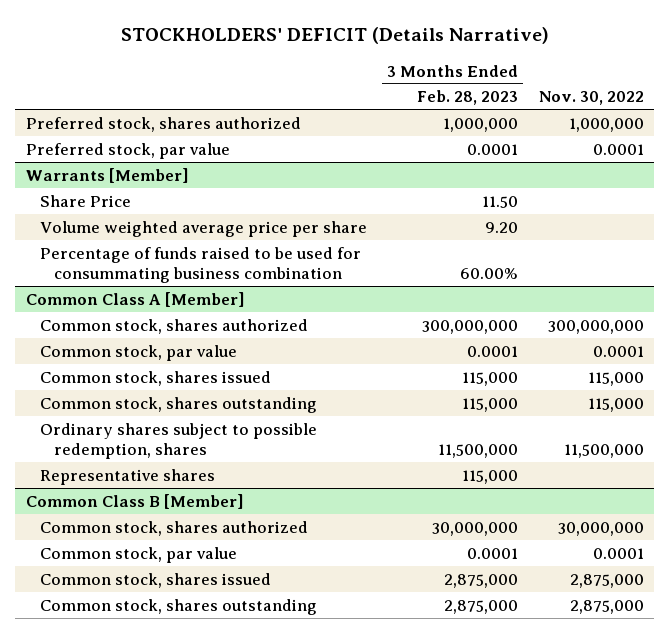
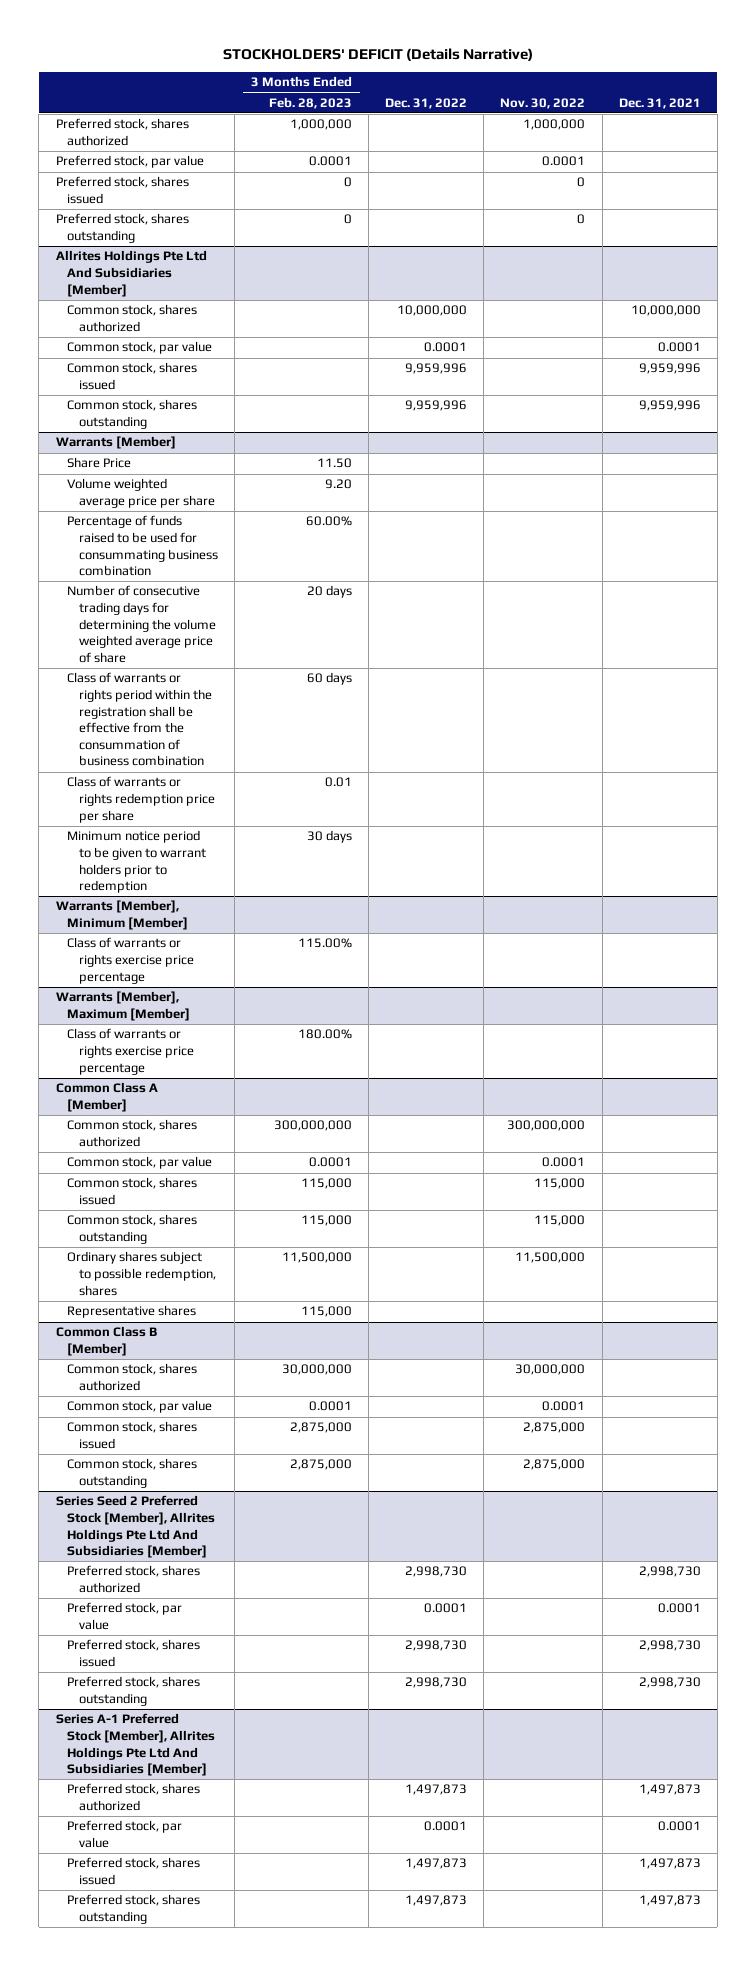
- | 3 Months Ended Feb. 28, 2023 | Nov. 30, 2022
+ | 3 Months Ended Feb. 28, 2023 | Dec. 31, 2022 | Nov. 30, 2022 | Dec. 31, 2021
+ Preferred stock, shares issued | 0 | | 0 |
+ Preferred stock, shares outstanding | 0 | | 0 |
+ Allrites Holdings Pte Ltd And Subsidiaries [Member]
+ Common stock, shares authorized | | 10,000,000 | | 10,000,000
+ Common stock, par value | | 0.0001 | | 0.0001
+ Common stock, shares issued | | 9,959,996 | | 9,959,996
+ Common stock, shares outstanding | | 9,959,996 | | 9,959,996
@ Warrants [Member]
+ Number of consecutive trading days for determining the volume weighted average price of share | 20 days | | |
+ Class of warrants or rights period within the registration shall be effective from the consummation of business combination | 60 days | | |
+ Class of warrants or rights redemption price per share | 0.01 | | |
+ Minimum notice period to be given to warrant holders prior to redemption | 30 days | | |
+ Warrants [Member], Minimum [Member]
+ Class of warrants or rights exercise price percentage | 115.00% | | |
+ Warrants [Member], Maximum [Member]
+ Class of warrants or rights exercise price percentage | 180.00% | | |
+ Series Seed 2 Preferred Stock [Member], Allrites Holdings Pte Ltd And Subsidiaries [Member]
+ Preferred stock, shares authorized | | 2,998,730 | | 2,998,730
+ Preferred stock, par value | | 0.0001 | | 0.0001
+ Preferred stock, shares issued | | 2,998,730 | | 2,998,730
+ Preferred stock, shares outstanding | | 2,998,730 | | 2,998,730
+ Series A-1 Preferred Stock [Member], Allrites Holdings Pte Ltd And Subsidiaries [Member]
+ Preferred stock, shares authorized | | 1,497,873 | | 1,497,873
+ Preferred stock, par value | | 0.0001 | | 0.0001
+ Preferred stock, shares issued | | 1,497,873 | | 1,497,873
+ Preferred stock, shares outstanding | | 1,497,873 | | 1,497,873

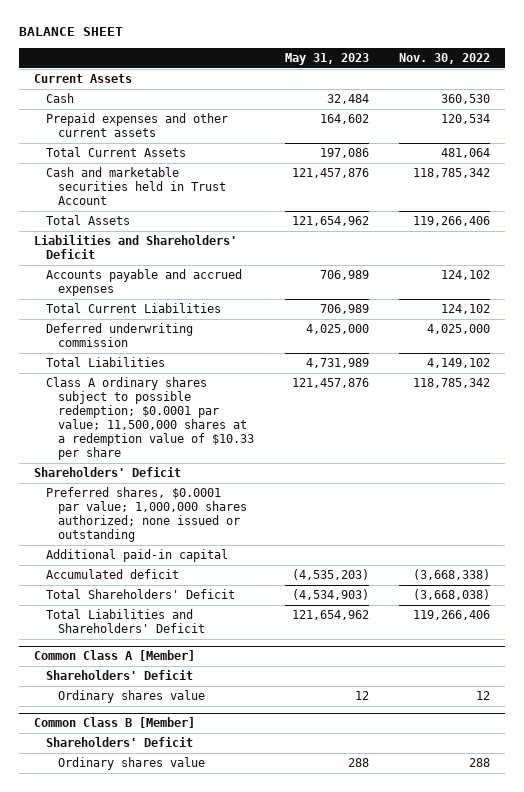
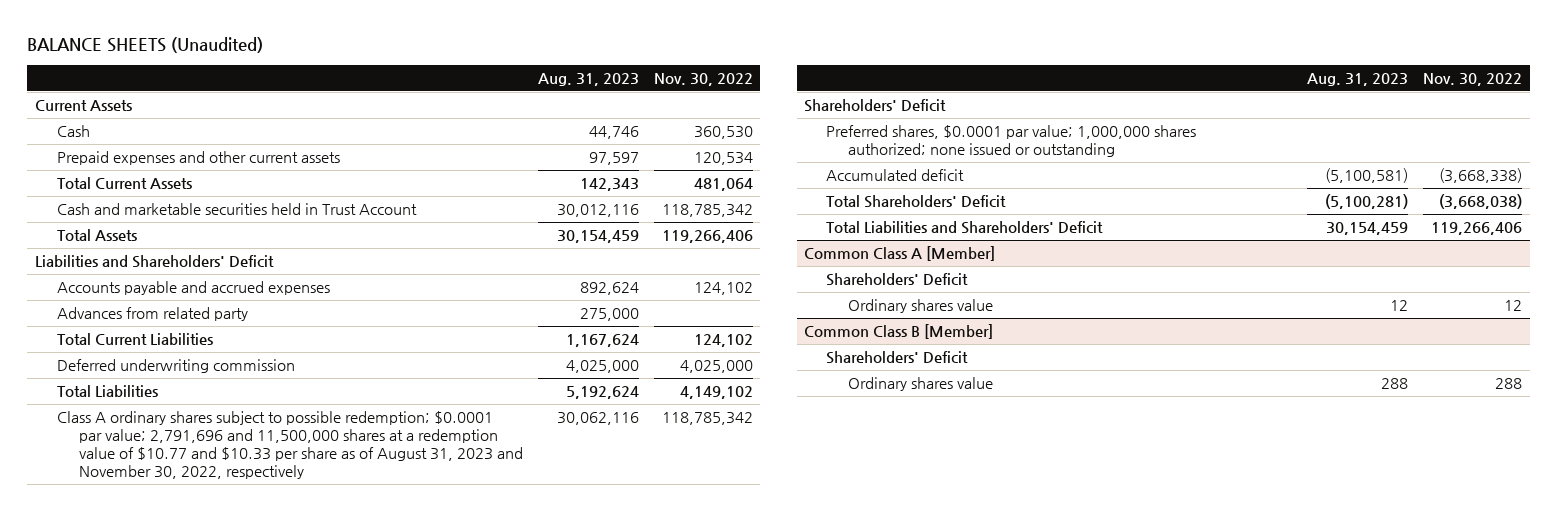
- BALANCE SHEET
+ BALANCE SHEETS (Unaudited)
- | May 31, 2023 | Nov. 30, 2022
+ | Aug. 31, 2023 | Nov. 30, 2022
+ Advances from related party | 275,000 |
- Class A ordinary shares subject to possible redemption; $0.0001 par value; 11,500,000 shares at a redemption value of $10.33 per share | 121,457,876 | 118,785,342
+ Class A ordinary shares subject to possible redemption; $0.0001 par value; 2,791,696 and 11,500,000 shares at a redemption value of $10.77 and $10.33 per share as of August 31, 2023 and November 30, 2022, respectively | 30,062,116 | 118,785,342
- Additional paid-in capital

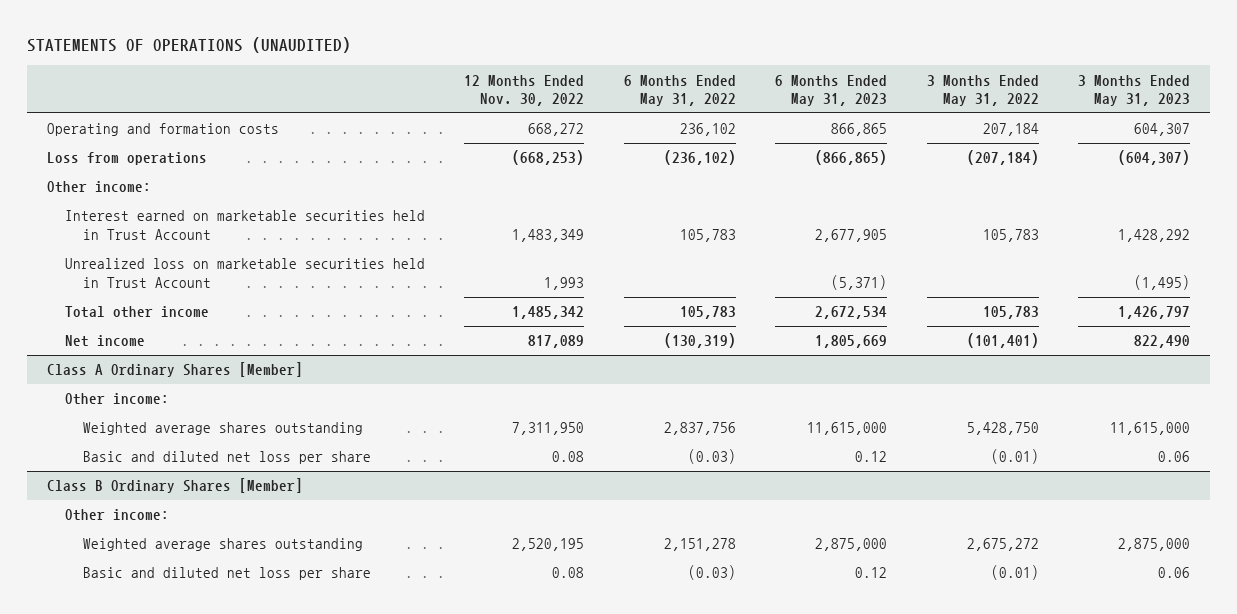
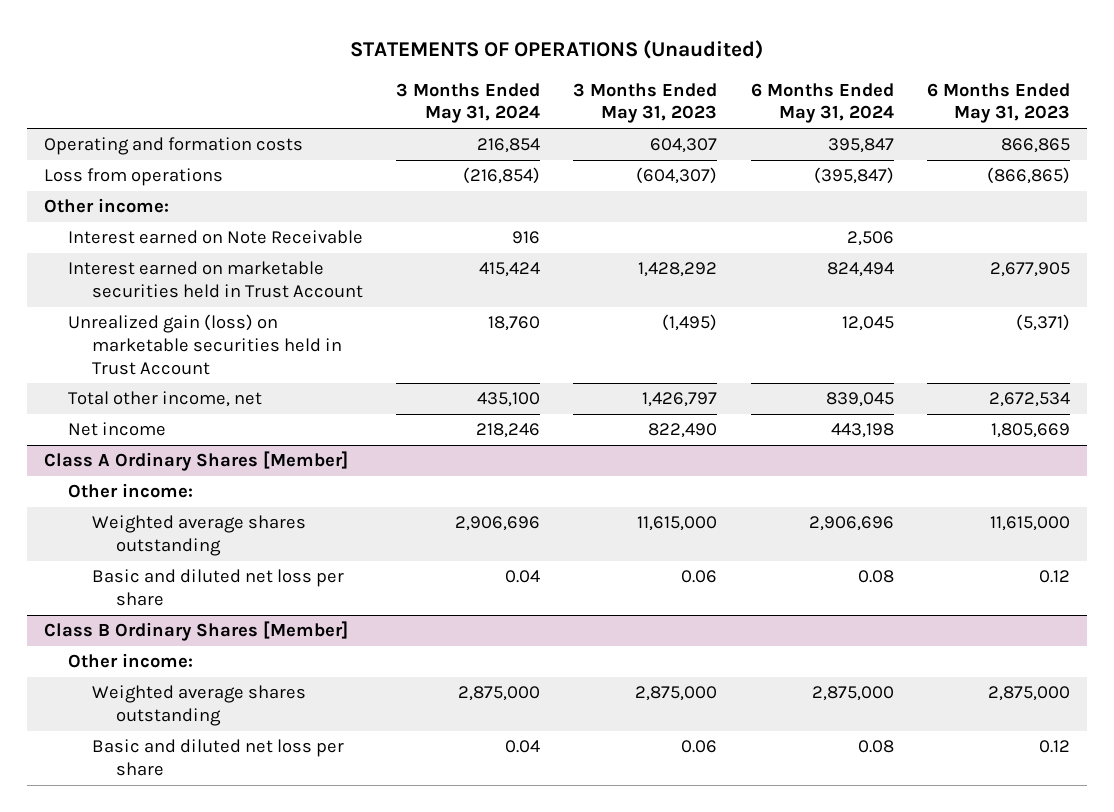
- STATEMENTS OF OPERATIONS (UNAUDITED)
+ STATEMENTS OF OPERATIONS (Unaudited)
- | 12 Months Ended Nov. 30, 2022 | 6 Months Ended May 31, 2022 | 6 Months Ended May 31, 2023 | 3 Months Ended May 31, 2022 | 3 Months Ended May 31, 2023
+ | 3 Months Ended May 31, 2024 | 3 Months Ended May 31, 2023 | 6 Months Ended May 31, 2024 | 6 Months Ended May 31, 2023
+ Interest earned on Note Receivable | 916 | | 2,506 |
- Unrealized loss on marketable securities held in Trust Account | 1,993 | | (5,371) | | (1,495)
- Total other income | 1,485,342 | 105,783 | 2,672,534 | 105,783 | 1,426,797
+ Unrealized gain (loss) on marketable securities held in Trust Account | 18,760 | (1,495) | 12,045 | (5,371)
+ Total other income, net | 435,100 | 1,426,797 | 839,045 | 2,672,534

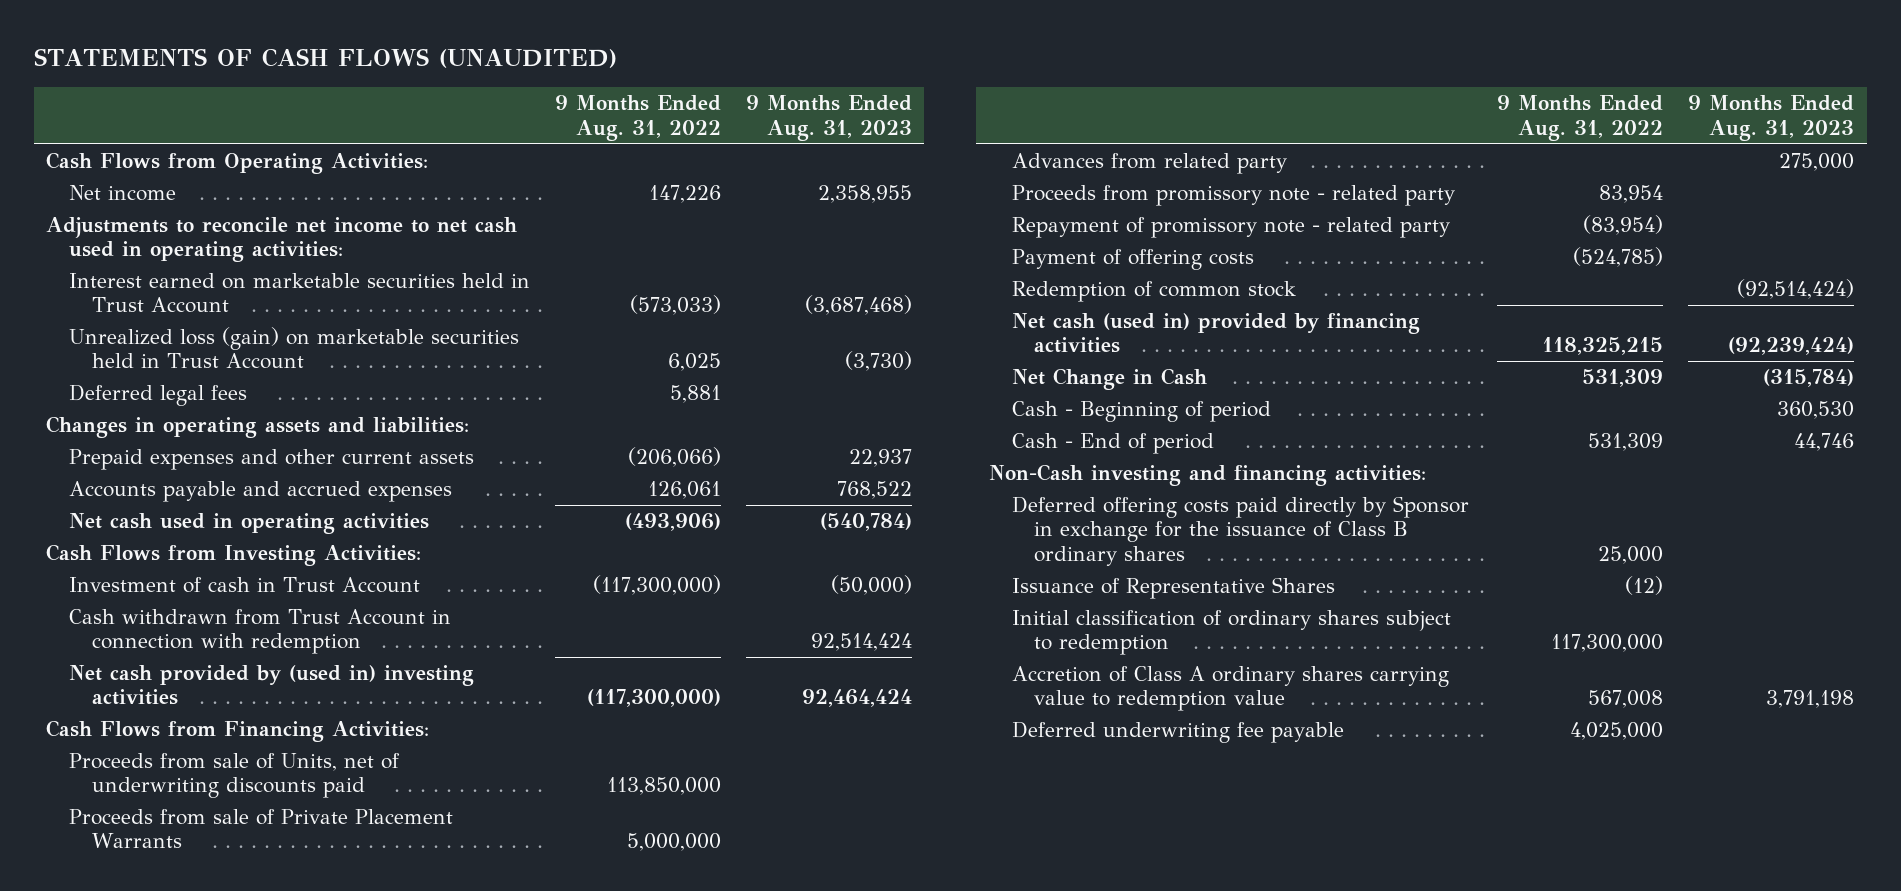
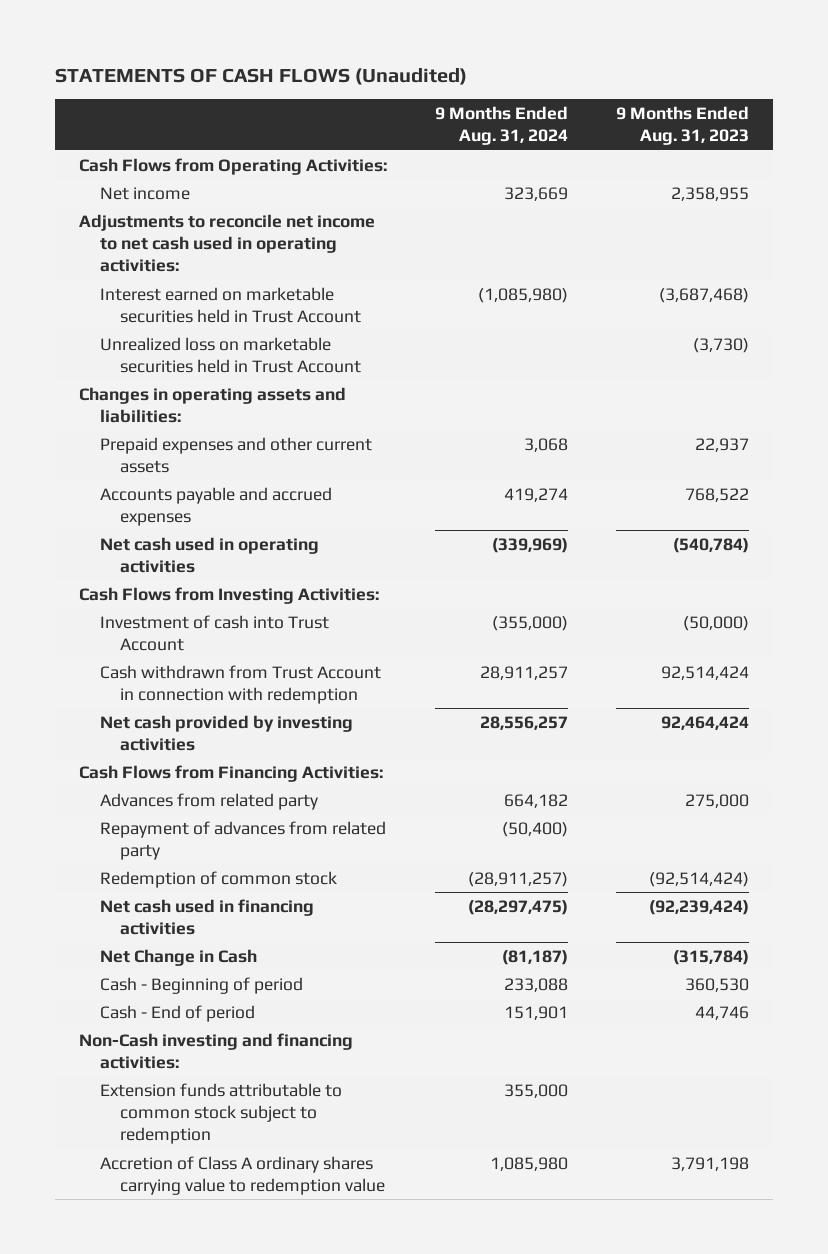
- STATEMENTS OF CASH FLOWS (UNAUDITED)
+ STATEMENTS OF CASH FLOWS (Unaudited)
- | 9 Months Ended Aug. 31, 2022 | 9 Months Ended Aug. 31, 2023
+ | 9 Months Ended Aug. 31, 2024 | 9 Months Ended Aug. 31, 2023
- Unrealized loss (gain) on marketable securities held in Trust Account | 6,025 | (3,730)
- Deferred legal fees | 5,881 |
+ Unrealized loss on marketable securities held in Trust Account | | (3,730)
- Investment of cash in Trust Account | (117,300,000) | (50,000)
+ Investment of cash into Trust Account | (355,000) | (50,000)
- Net cash provided by (used in) investing activities | (117,300,000) | 92,464,424
+ Net cash provided by investing activities | 28,556,257 | 92,464,424
- Proceeds from sale of Units, net of underwriting discounts paid | 113,850,000 |
- Proceeds from sale of Private Placement Warrants | 5,000,000 |
- Proceeds from promissory note - related party | 83,954 |
- Repayment of promissory note - related party | (83,954) |
- Payment of offering costs | (524,785) |
+ Repayment of advances from related party | (50,400) |
- Net cash (used in) provided by financing activities | 118,325,215 | (92,239,424)
+ Net cash used in financing activities | (28,297,475) | (92,239,424)
- Deferred offering costs paid directly by Sponsor in exchange for the issuance of Class B ordinary shares | 25,000 |
- Issuance of Representative Shares | (12) |
- Initial classification of ordinary shares subject to redemption | 117,300,000 |
+ Extension funds attributable to common stock subject to redemption | 355,000 |
- Deferred underwriting fee payable | 4,025,000 |

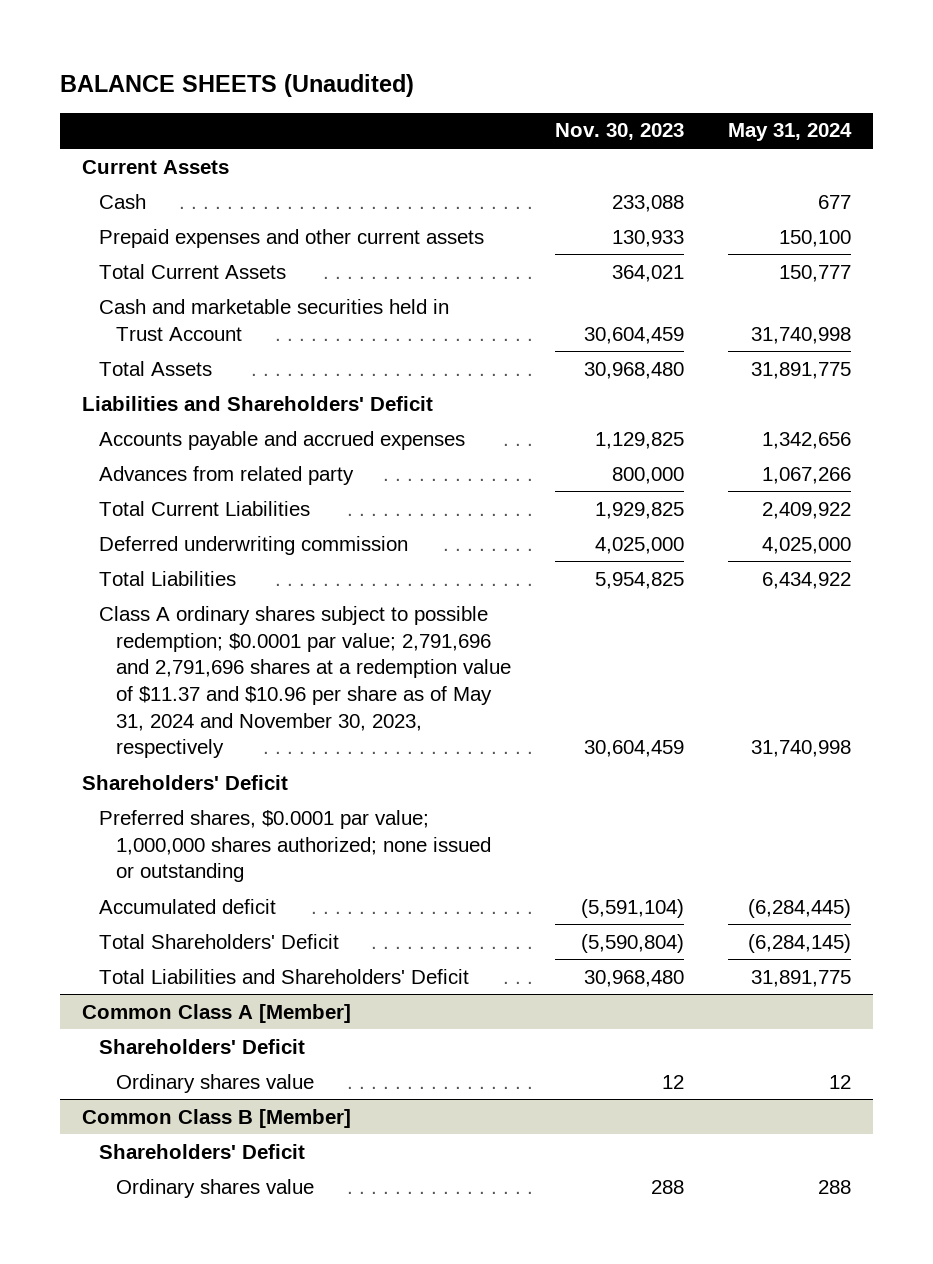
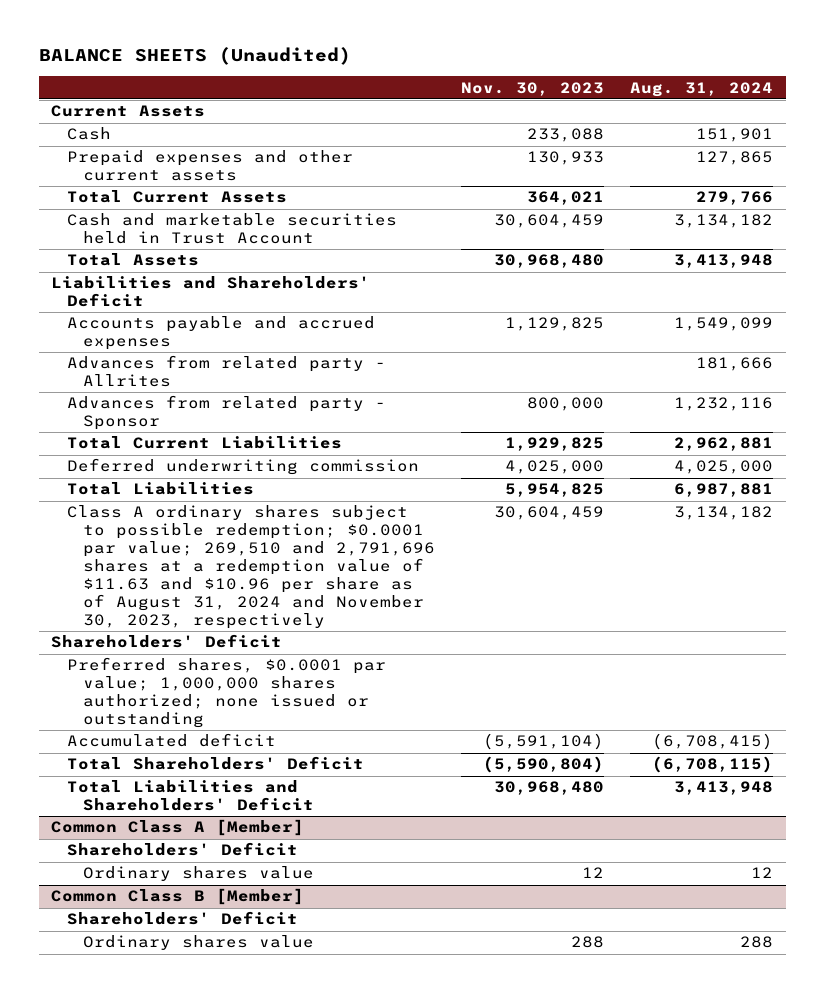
- | Nov. 30, 2023 | May 31, 2024
+ | Nov. 30, 2023 | Aug. 31, 2024
- Advances from related party | 800,000 | 1,067,266
+ Advances from related party - Allrites | | 181,666
+ Advances from related party - Sponsor | 800,000 | 1,232,116
- Class A ordinary shares subject to possible redemption; $0.0001 par value; 2,791,696 and 2,791,696 shares at a redemption value of $11.37 and $10.96 per share as of May 31, 2024 and November 30, 2023, respectively | 30,604,459 | 31,740,998
+ Class A ordinary shares subject to possible redemption; $0.0001 par value; 269,510 and 2,791,696 shares at a redemption value of $11.63 and $10.96 per share as of August 31, 2024 and November 30, 2023, respectively | 30,604,459 | 3,134,182

